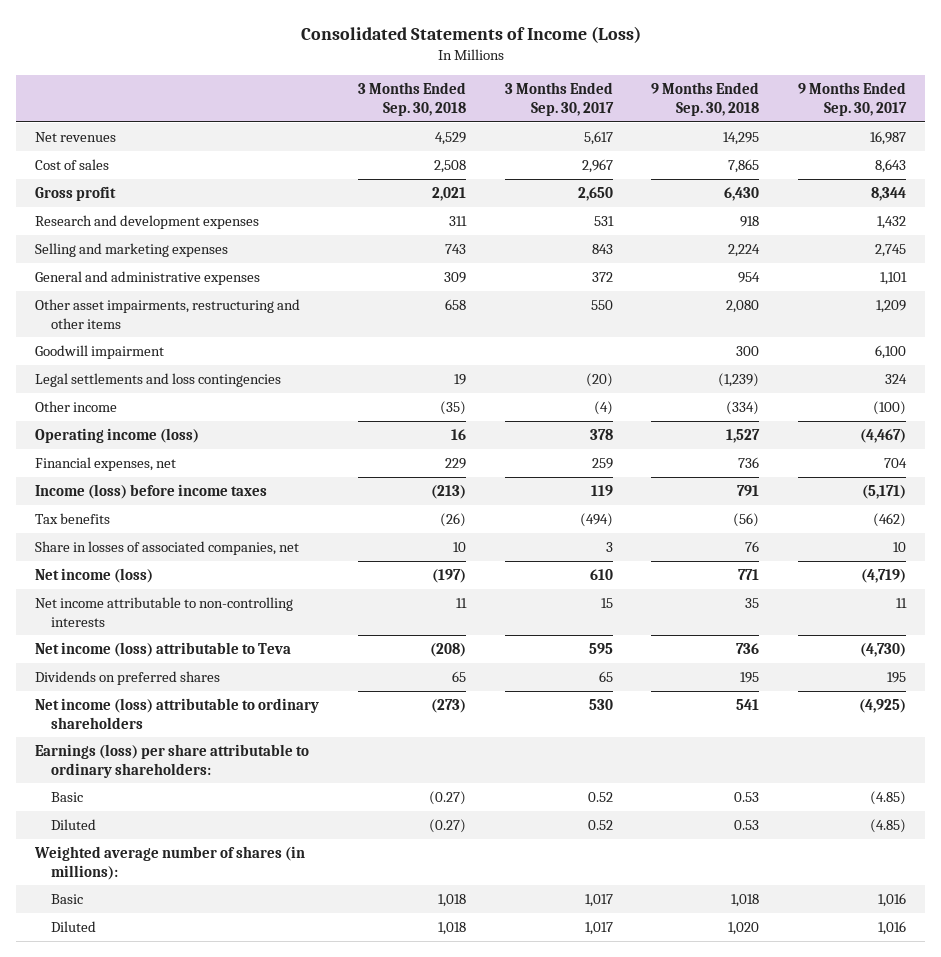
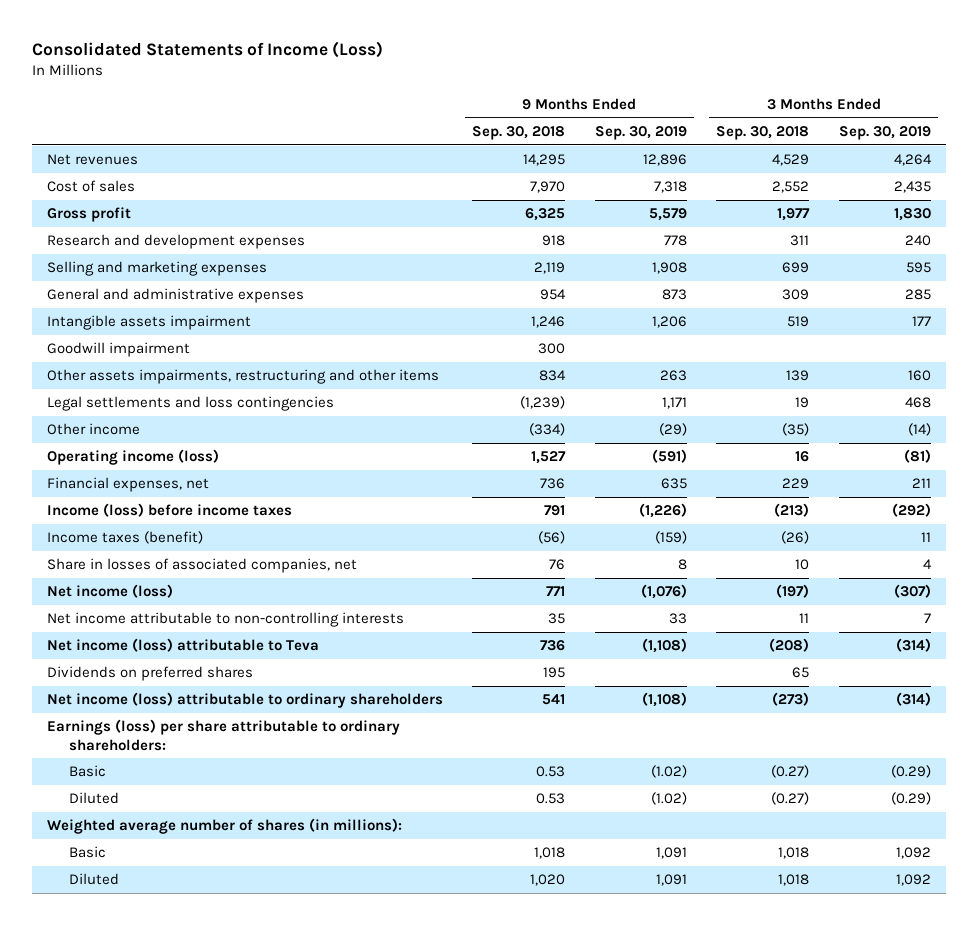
- | 3 Months Ended Sep. 30, 2018 | 3 Months Ended Sep. 30, 2017 | 9 Months Ended Sep. 30, 2018 | 9 Months Ended Sep. 30, 2017
+ | 9 Months Ended Sep. 30, 2018 | 9 Months Ended Sep. 30, 2019 | 3 Months Ended Sep. 30, 2018 | 3 Months Ended Sep. 30, 2019
- Cost of sales | 2,508 | 2,967 | 7,865 | 8,643
- Gross profit | 2,021 | 2,650 | 6,430 | 8,344
+ Cost of sales | 7,970 | 7,318 | 2,552 | 2,435
+ Gross profit | 6,325 | 5,579 | 1,977 | 1,830
- Selling and marketing expenses | 743 | 843 | 2,224 | 2,745
+ Selling and marketing expenses | 2,119 | 1,908 | 699 | 595
- Other asset impairments, restructuring and other items | 658 | 550 | 2,080 | 1,209
+ Intangible assets impairment | 1,246 | 1,206 | 519 | 177
+ Other assets impairments, restructuring and other items | 834 | 263 | 139 | 160
- Tax benefits | (26) | (494) | (56) | (462)
+ Income taxes (benefit) | (56) | (159) | (26) | 11

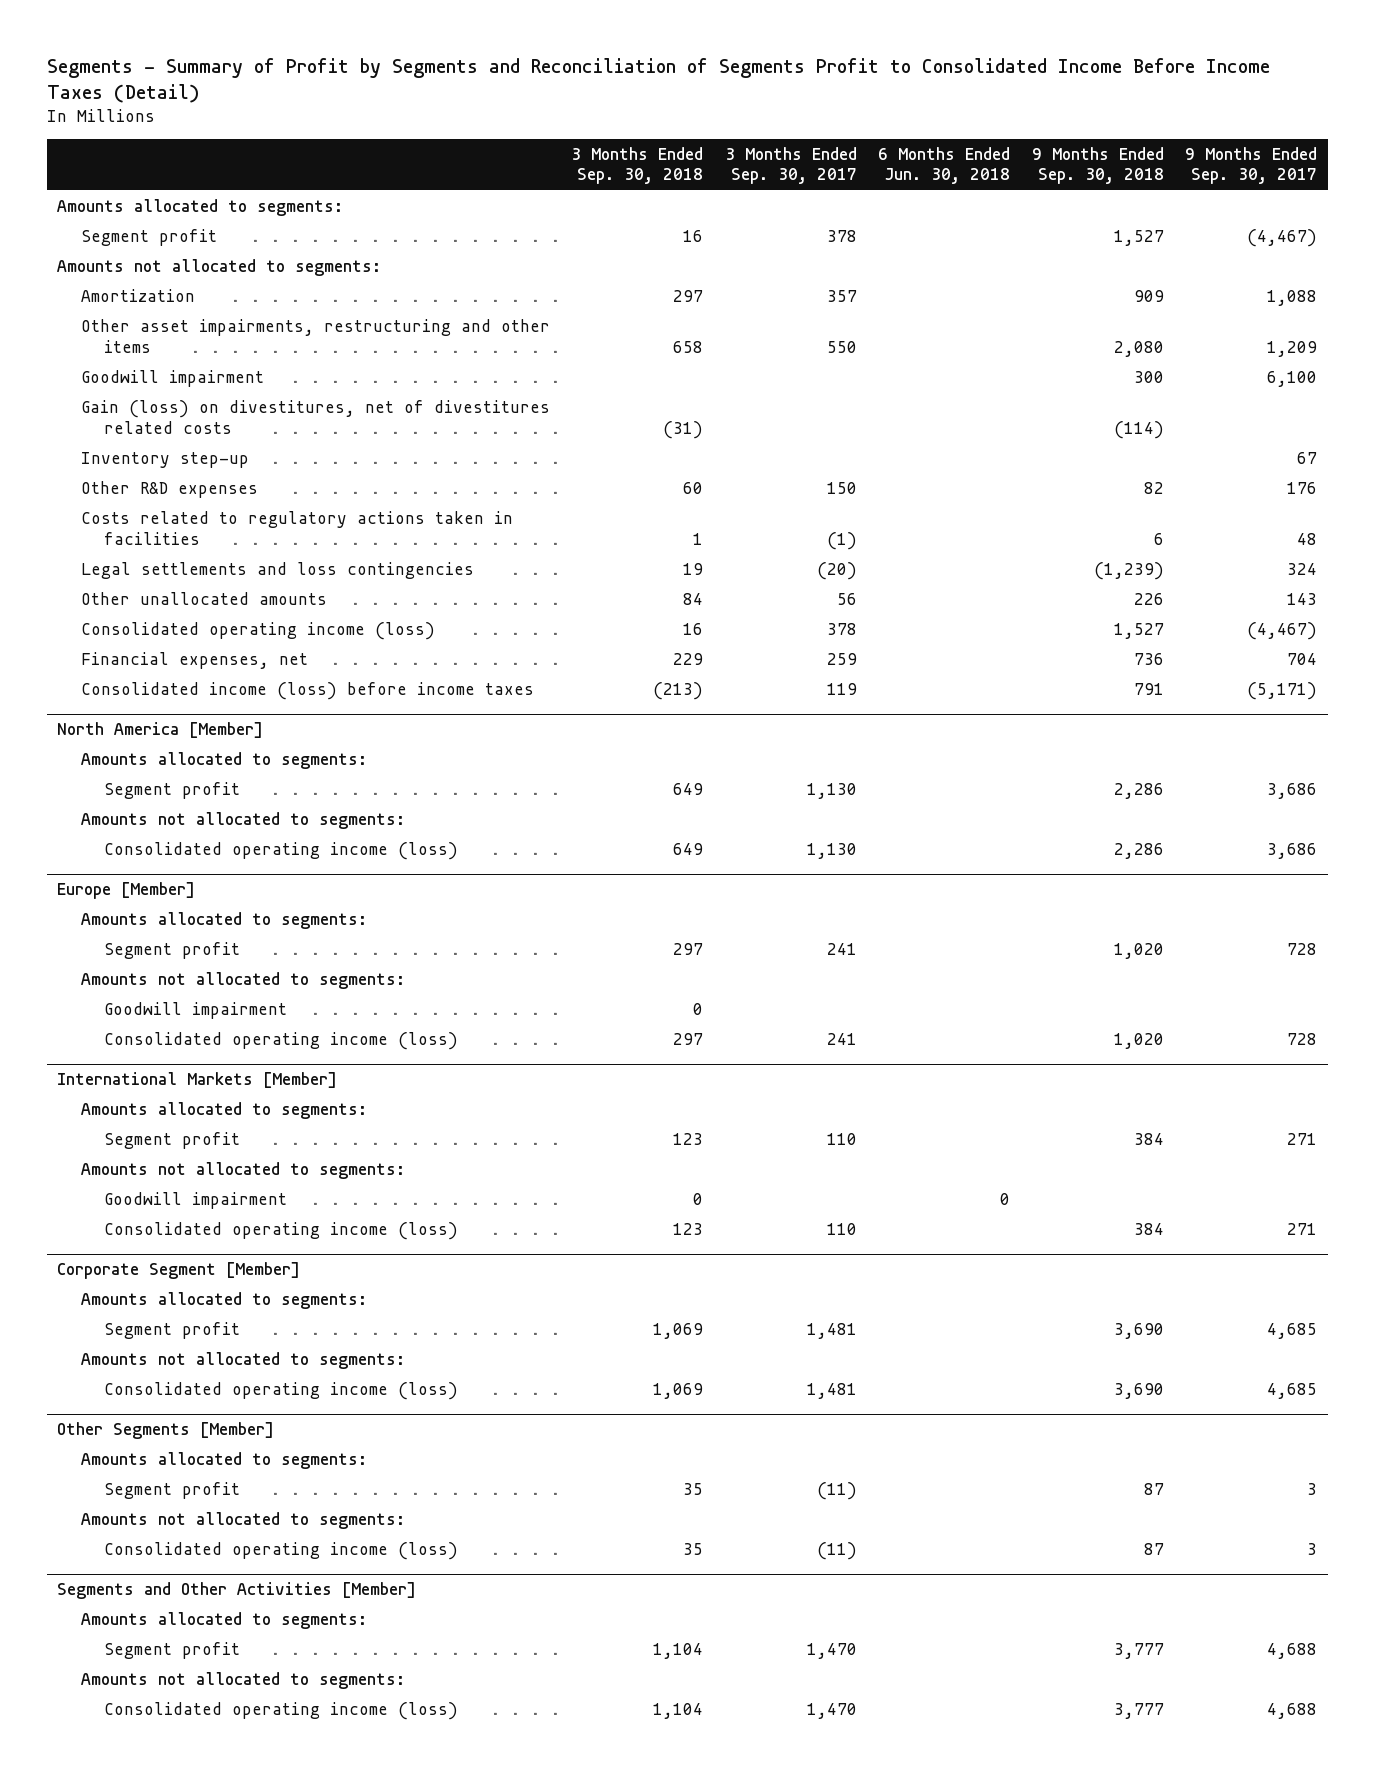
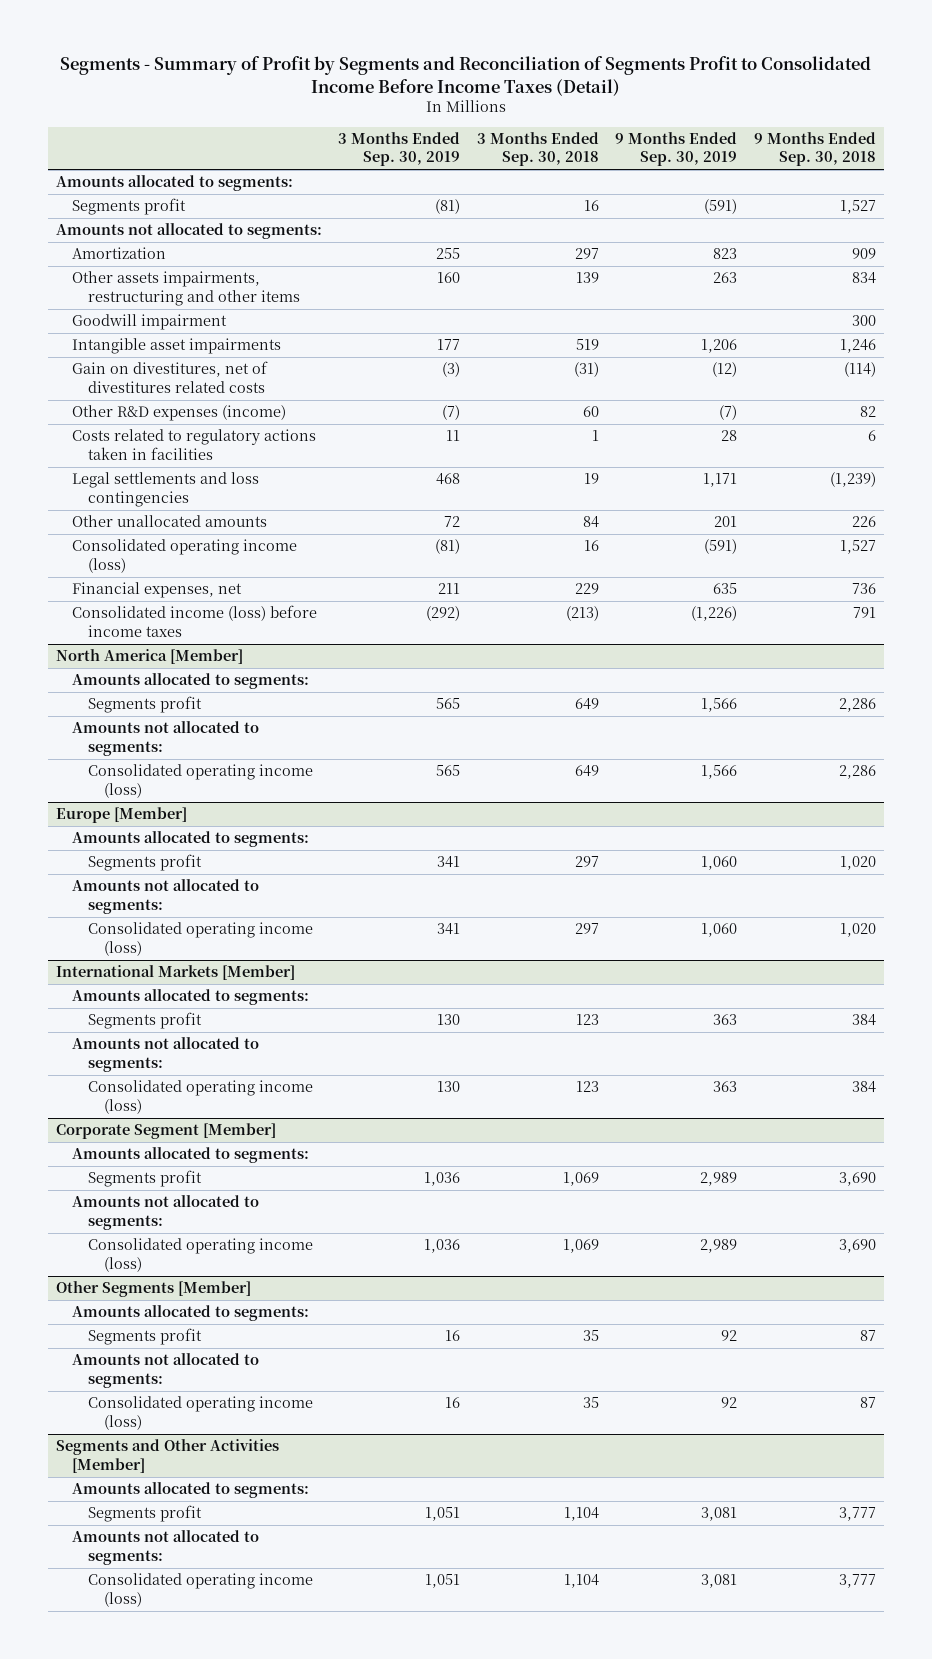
- | 3 Months Ended Sep. 30, 2018 | 3 Months Ended Sep. 30, 2017 | 6 Months Ended Jun. 30, 2018 | 9 Months Ended Sep. 30, 2018 | 9 Months Ended Sep. 30, 2017
+ | 3 Months Ended Sep. 30, 2019 | 3 Months Ended Sep. 30, 2018 | 9 Months Ended Sep. 30, 2019 | 9 Months Ended Sep. 30, 2018
- Segment profit | 16 | 378 | | 1,527 | (4,467)
+ Segments profit | (81) | 16 | (591) | 1,527
- Other asset impairments, restructuring and other items | 658 | 550 | | 2,080 | 1,209
+ Other assets impairments, restructuring and other items | 160 | 139 | 263 | 834
- Gain (loss) on divestitures, net of divestitures related costs | (31) | | | (114) |
- Inventory step-up | | | | | 67
- Other R&D expenses | 60 | 150 | | 82 | 176
+ Intangible asset impairments | 177 | 519 | 1,206 | 1,246
+ Gain on divestitures, net of divestitures related costs | (3) | (31) | (12) | (114)
+ Other R&D expenses (income) | (7) | 60 | (7) | 82
@ North America [Member]
- Segment profit | 649 | 1,130 | | 2,286 | 3,686
+ Segments profit | 565 | 649 | 1,566 | 2,286
@ Europe [Member]
- Segment profit | 297 | 241 | | 1,020 | 728
+ Segments profit | 341 | 297 | 1,060 | 1,020
- Goodwill impairment | 0 | | | |
@ International Markets [Member]
- Segment profit | 123 | 110 | | 384 | 271
+ Segments profit | 130 | 123 | 363 | 384
- Goodwill impairment | 0 | | 0 | |
@ Corporate Segment [Member]
- Segment profit | 1,069 | 1,481 | | 3,690 | 4,685
+ Segments profit | 1,036 | 1,069 | 2,989 | 3,690
@ Other Segments [Member]
- Segment profit | 35 | (11) | | 87 | 3
+ Segments profit | 16 | 35 | 92 | 87
@ Segments and Other Activities [Member]
- Segment profit | 1,104 | 1,470 | | 3,777 | 4,688
+ Segments profit | 1,051 | 1,104 | 3,081 | 3,777

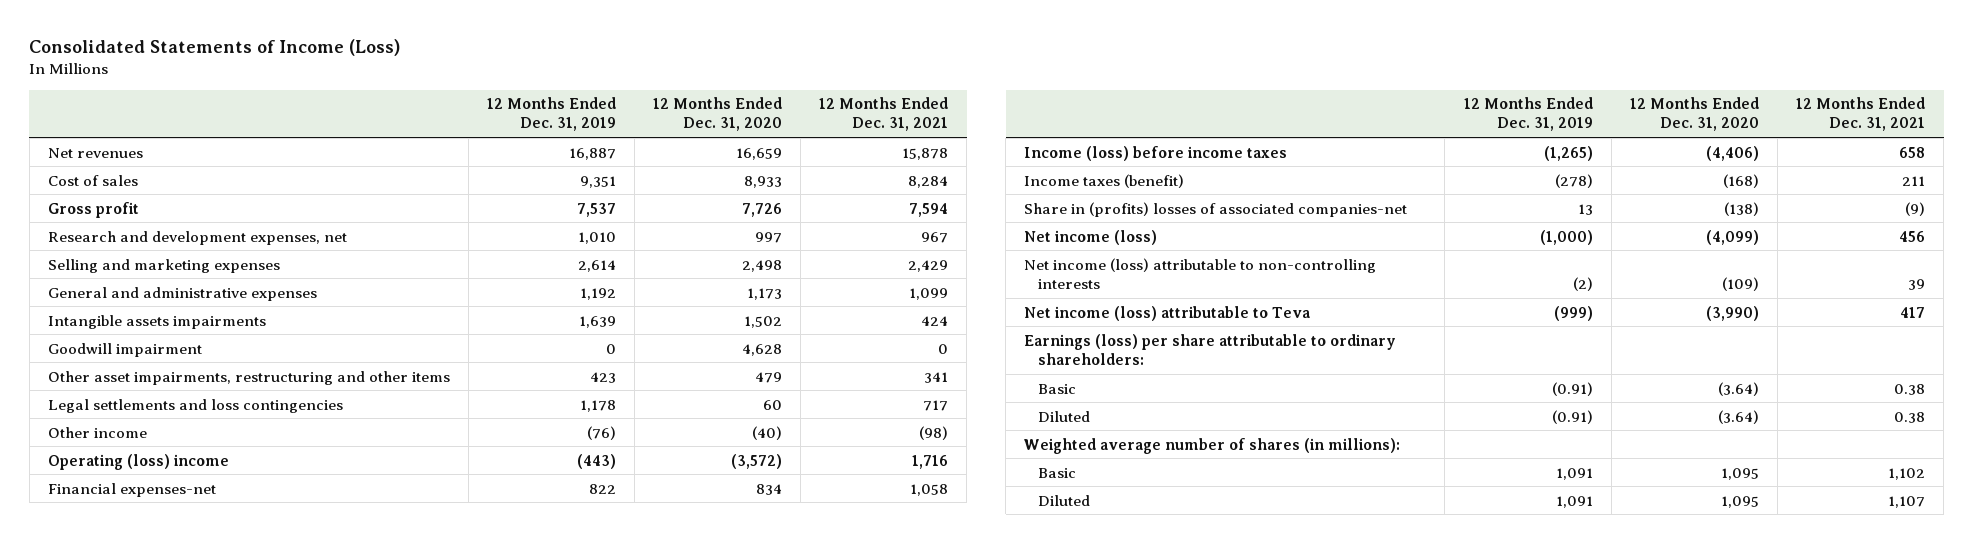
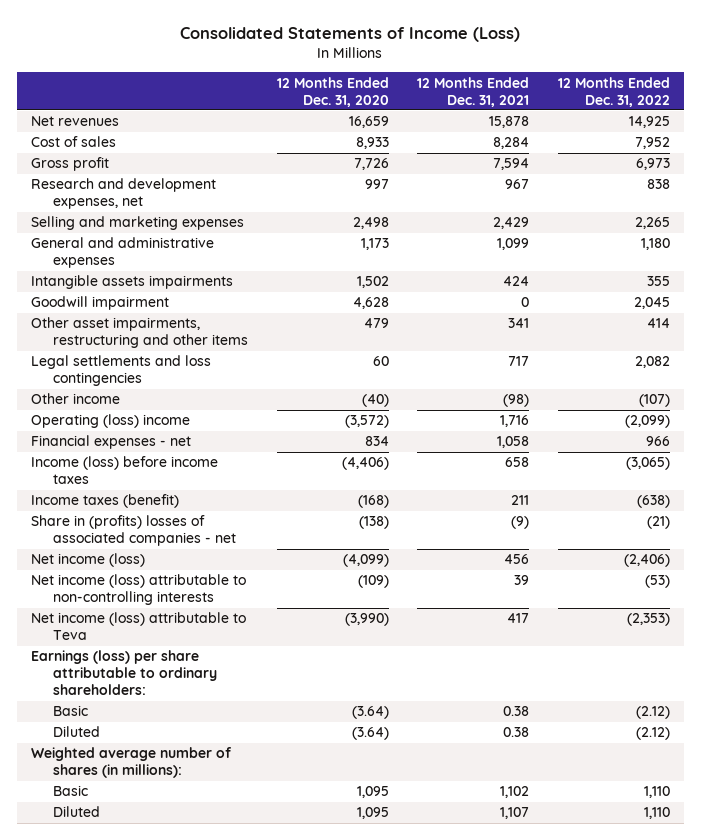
- | 12 Months Ended Dec. 31, 2019 | 12 Months Ended Dec. 31, 2020 | 12 Months Ended Dec. 31, 2021
+ | 12 Months Ended Dec. 31, 2020 | 12 Months Ended Dec. 31, 2021 | 12 Months Ended Dec. 31, 2022
- Financial expenses-net | 822 | 834 | 1,058
+ Financial expenses - net | 834 | 1,058 | 966
- Share in (profits) losses of associated companies-net | 13 | (138) | (9)
+ Share in (profits) losses of associated companies - net | (138) | (9) | (21)

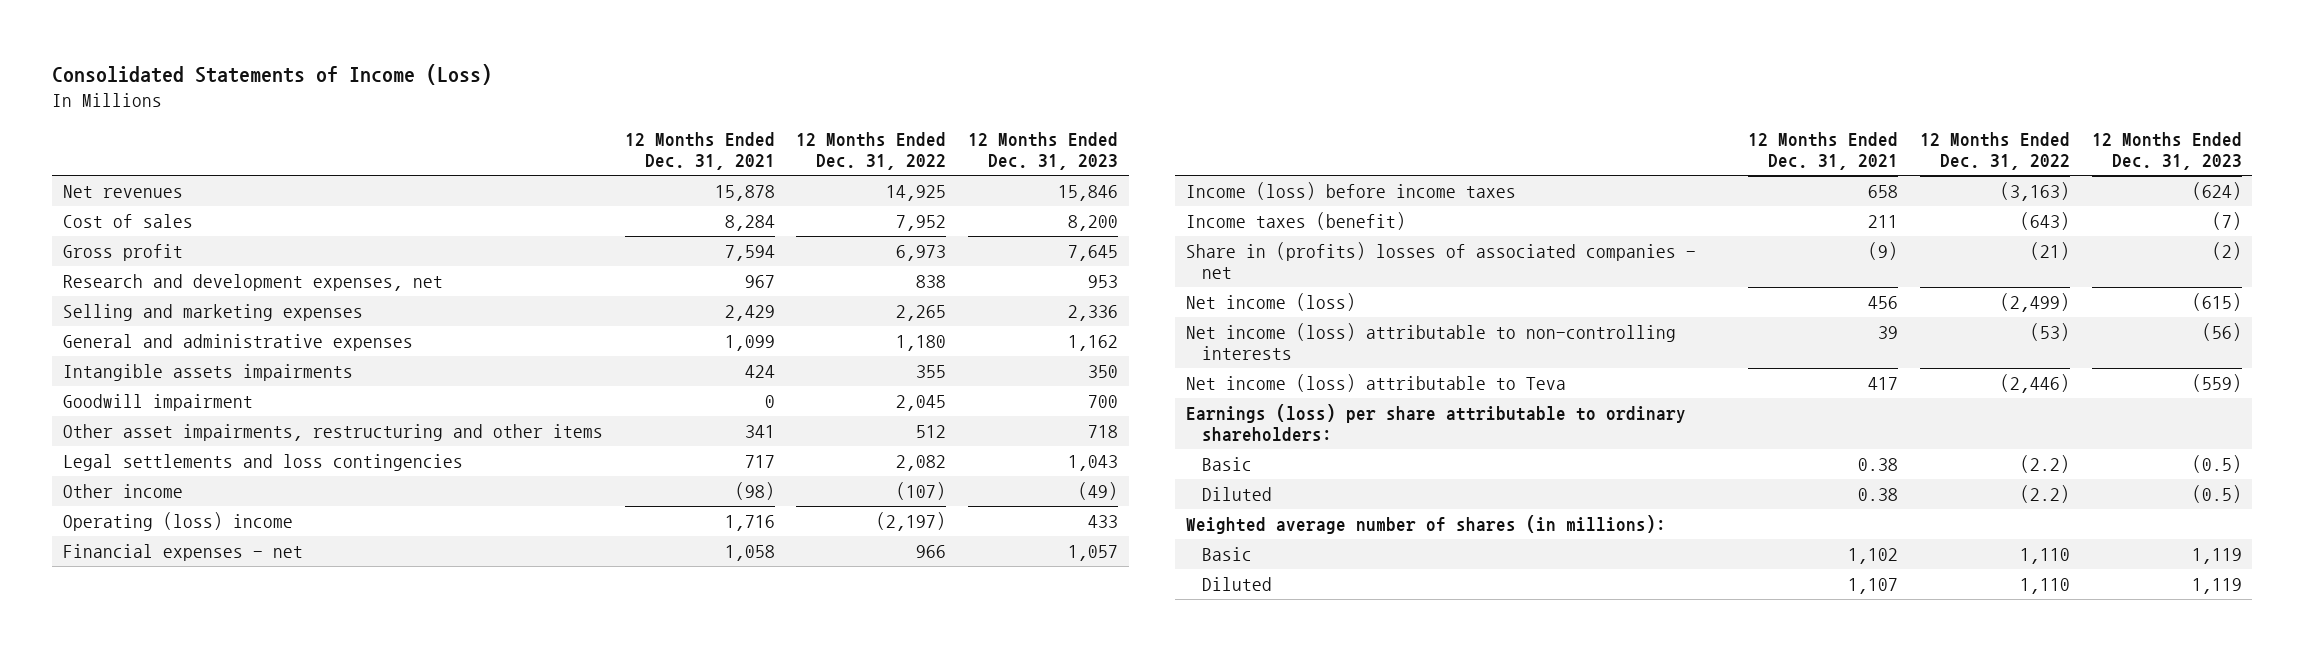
- | 12 Months Ended Dec. 31, 2020 | 12 Months Ended Dec. 31, 2021 | 12 Months Ended Dec. 31, 2022
+ | 12 Months Ended Dec. 31, 2021 | 12 Months Ended Dec. 31, 2022 | 12 Months Ended Dec. 31, 2023
- Other asset impairments, restructuring and other items | 479 | 341 | 414
+ Other asset impairments, restructuring and other items | 341 | 512 | 718
- Operating (loss) income | (3,572) | 1,716 | (2,099)
+ Operating (loss) income | 1,716 | (2,197) | 433
- Income (loss) before income taxes | (4,406) | 658 | (3,065)
- Income taxes (benefit) | (168) | 211 | (638)
+ Income (loss) before income taxes | 658 | (3,163) | (624)
+ Income taxes (benefit) | 211 | (643) | (7)
- Net income (loss) | (4,099) | 456 | (2,406)
+ Net income (loss) | 456 | (2,499) | (615)
- Net income (loss) attributable to Teva | (3,990) | 417 | (2,353)
+ Net income (loss) attributable to Teva | 417 | (2,446) | (559)
- Basic | (3.64) | 0.38 | (2.12)
- Diluted | (3.64) | 0.38 | (2.12)
+ Basic | 0.38 | (2.2) | (0.5)
+ Diluted | 0.38 | (2.2) | (0.5)

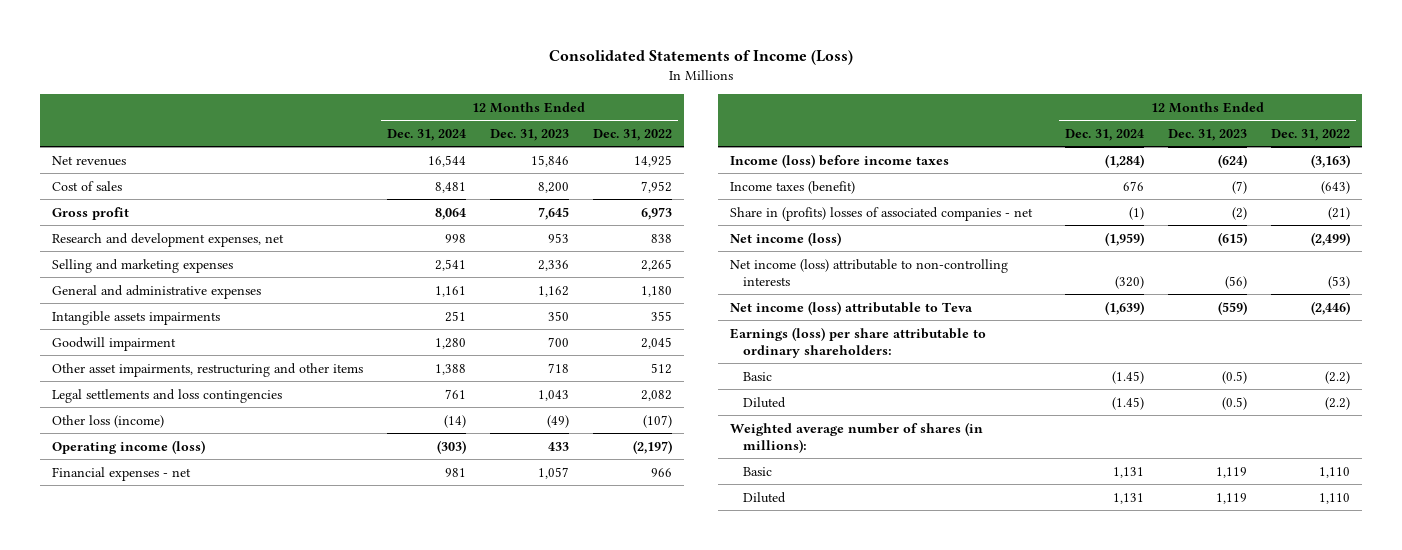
- | 12 Months Ended Dec. 31, 2021 | 12 Months Ended Dec. 31, 2022 | 12 Months Ended Dec. 31, 2023
+ | 12 Months Ended Dec. 31, 2024 | 12 Months Ended Dec. 31, 2023 | 12 Months Ended Dec. 31, 2022
- Other income | (98) | (107) | (49)
- Operating (loss) income | 1,716 | (2,197) | 433
+ Other loss (income) | (14) | (49) | (107)
+ Operating income (loss) | (303) | 433 | (2,197)

